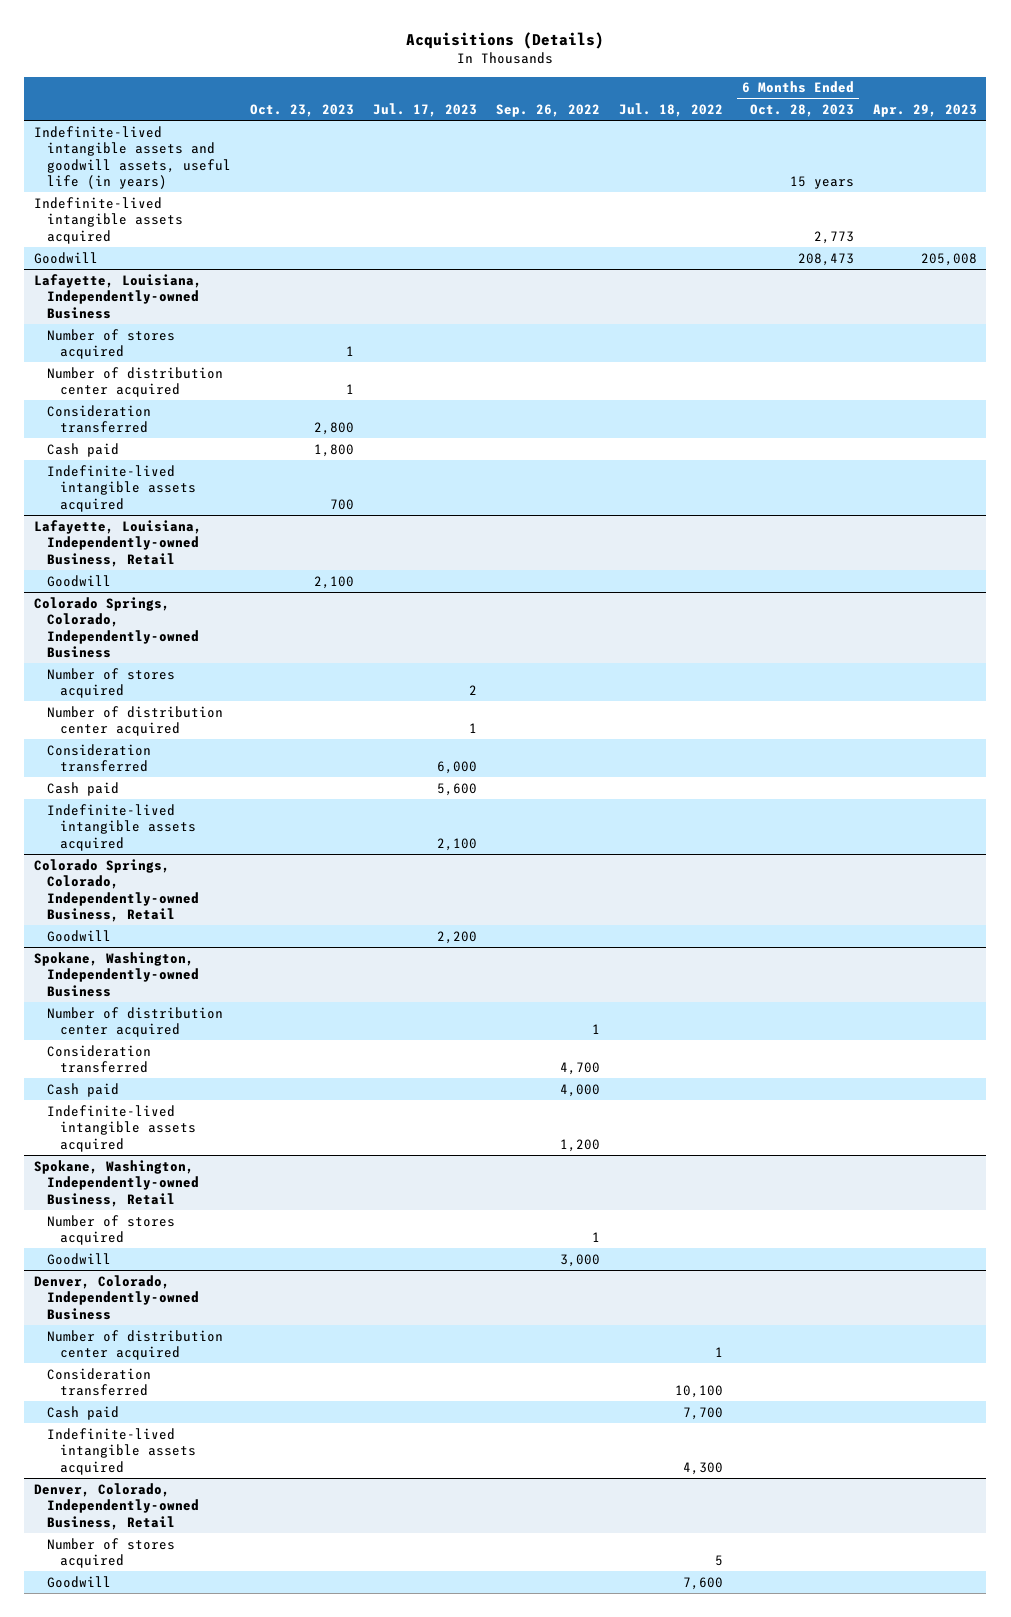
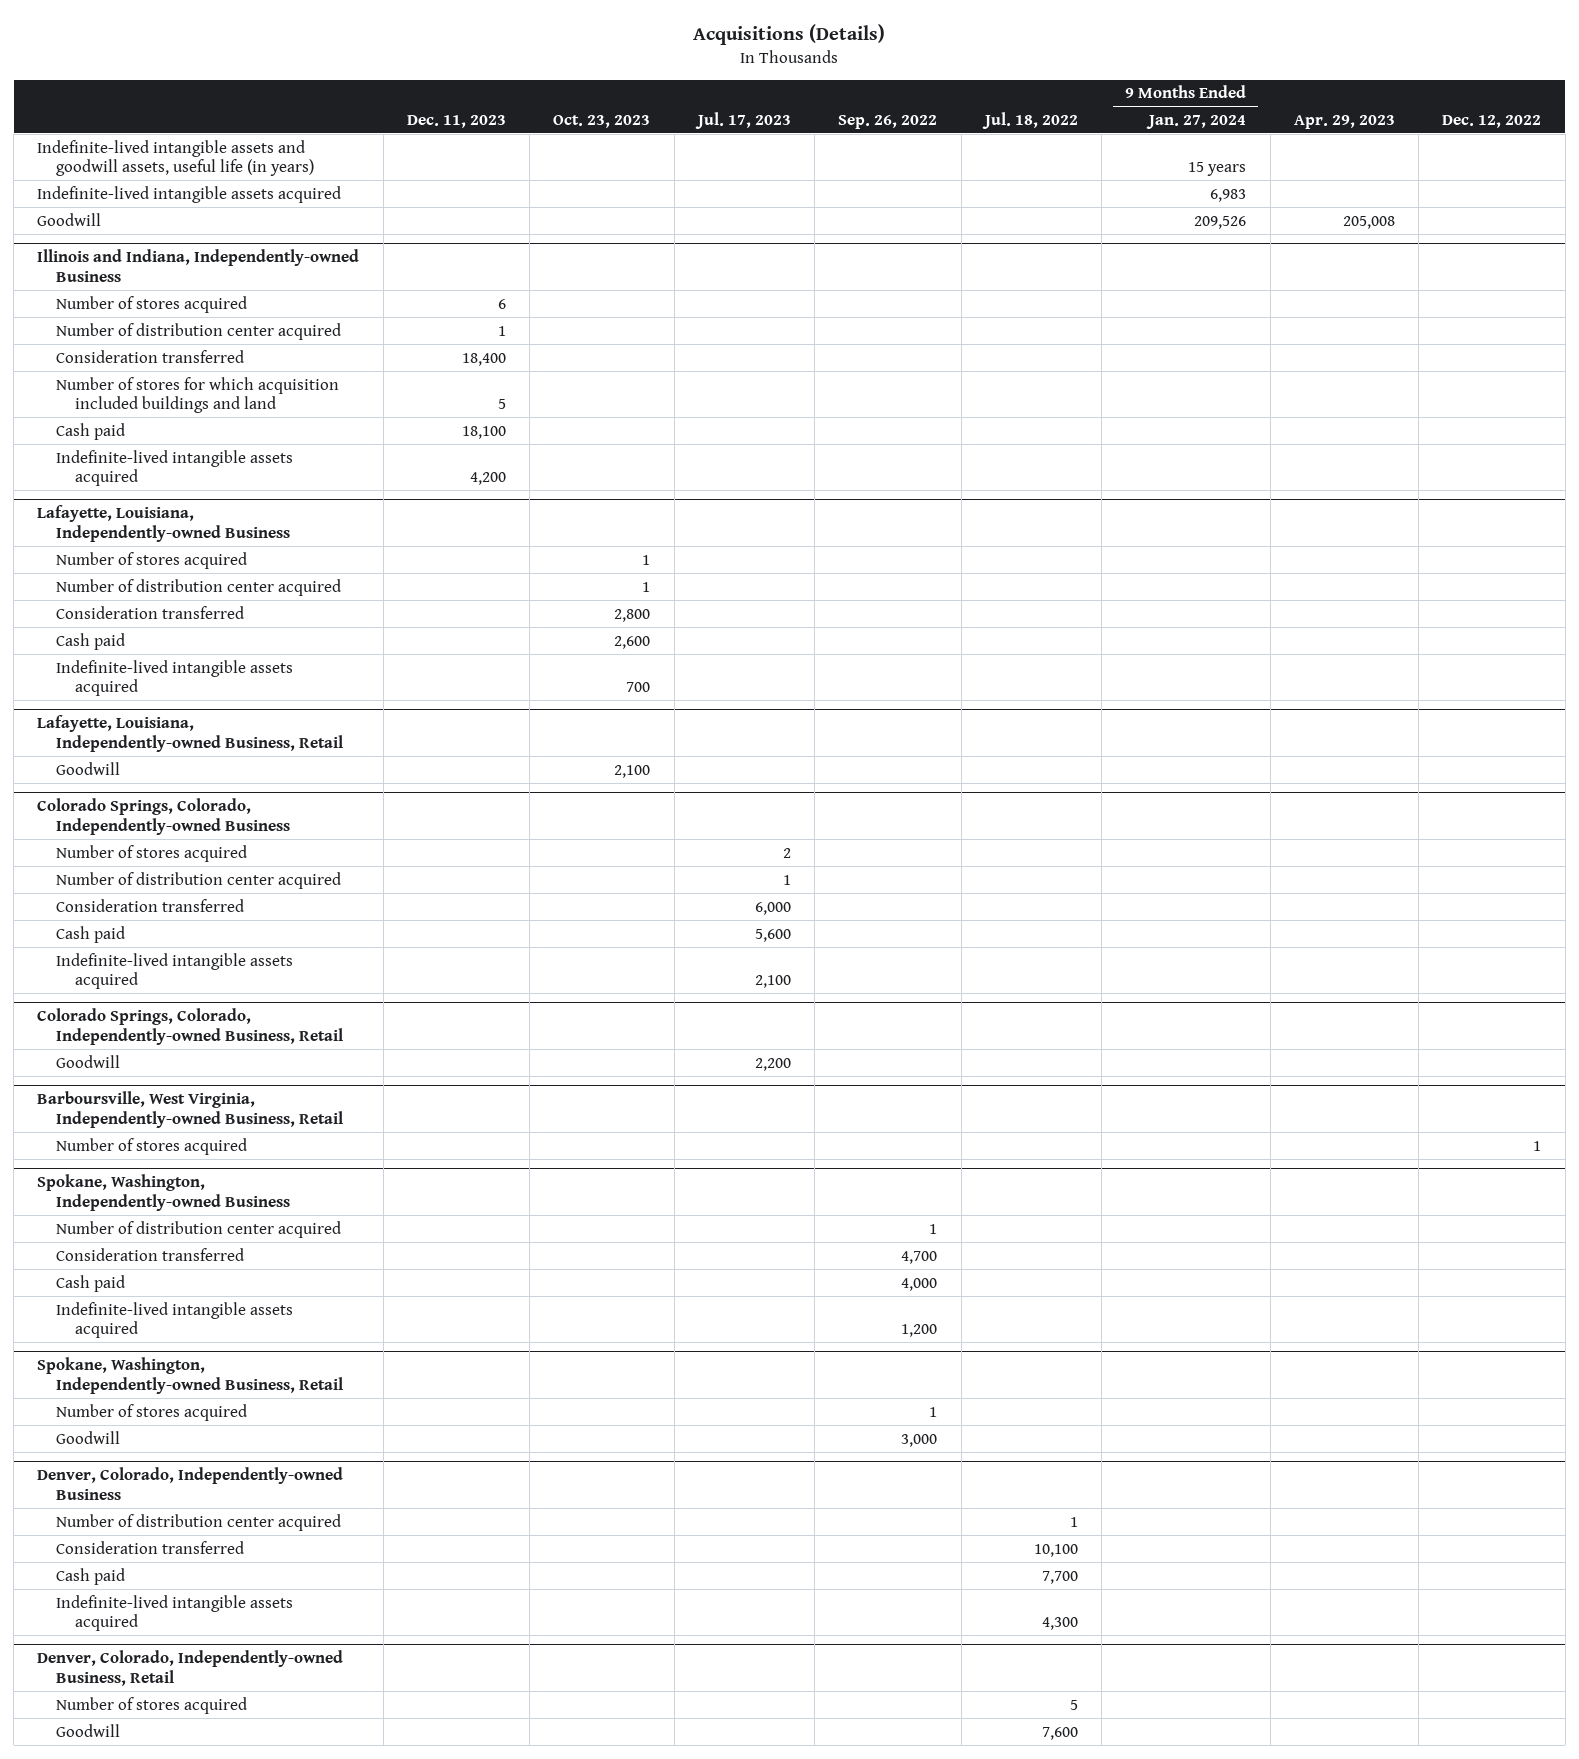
- | Oct. 23, 2023 | Jul. 17, 2023 | Sep. 26, 2022 | Jul. 18, 2022 | 6 Months Ended Oct. 28, 2023 | Apr. 29, 2023
+ | Dec. 11, 2023 | Oct. 23, 2023 | Jul. 17, 2023 | Sep. 26, 2022 | Jul. 18, 2022 | 9 Months Ended Jan. 27, 2024 | Apr. 29, 2023 | Dec. 12, 2022
+ Illinois and Indiana, Independently-owned Business
+ Number of stores acquired | 6 | | | | | | |
+ Number of distribution center acquired | 1 | | | | | | |
+ Consideration transferred | 18,400 | | | | | | |
+ Number of stores for which acquisition included buildings and land | 5 | | | | | | |
+ Cash paid | 18,100 | | | | | | |
+ Indefinite-lived intangible assets acquired | 4,200 | | | | | | |
@ Lafayette, Louisiana, Independently-owned Business
- Cash paid | 1,800 | | | | |
+ Cash paid | | 2,600 | | | | | |
+ Barboursville, West Virginia, Independently-owned Business, Retail
+ Number of stores acquired | | | | | | | | 1

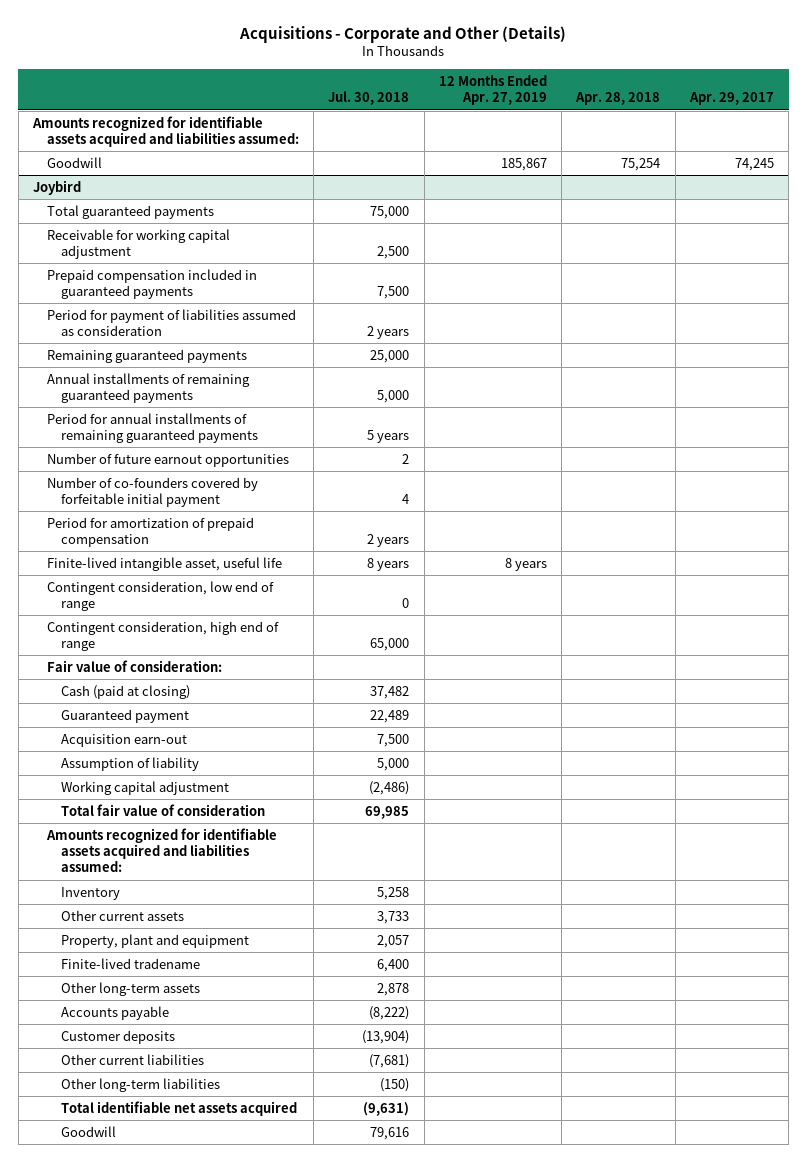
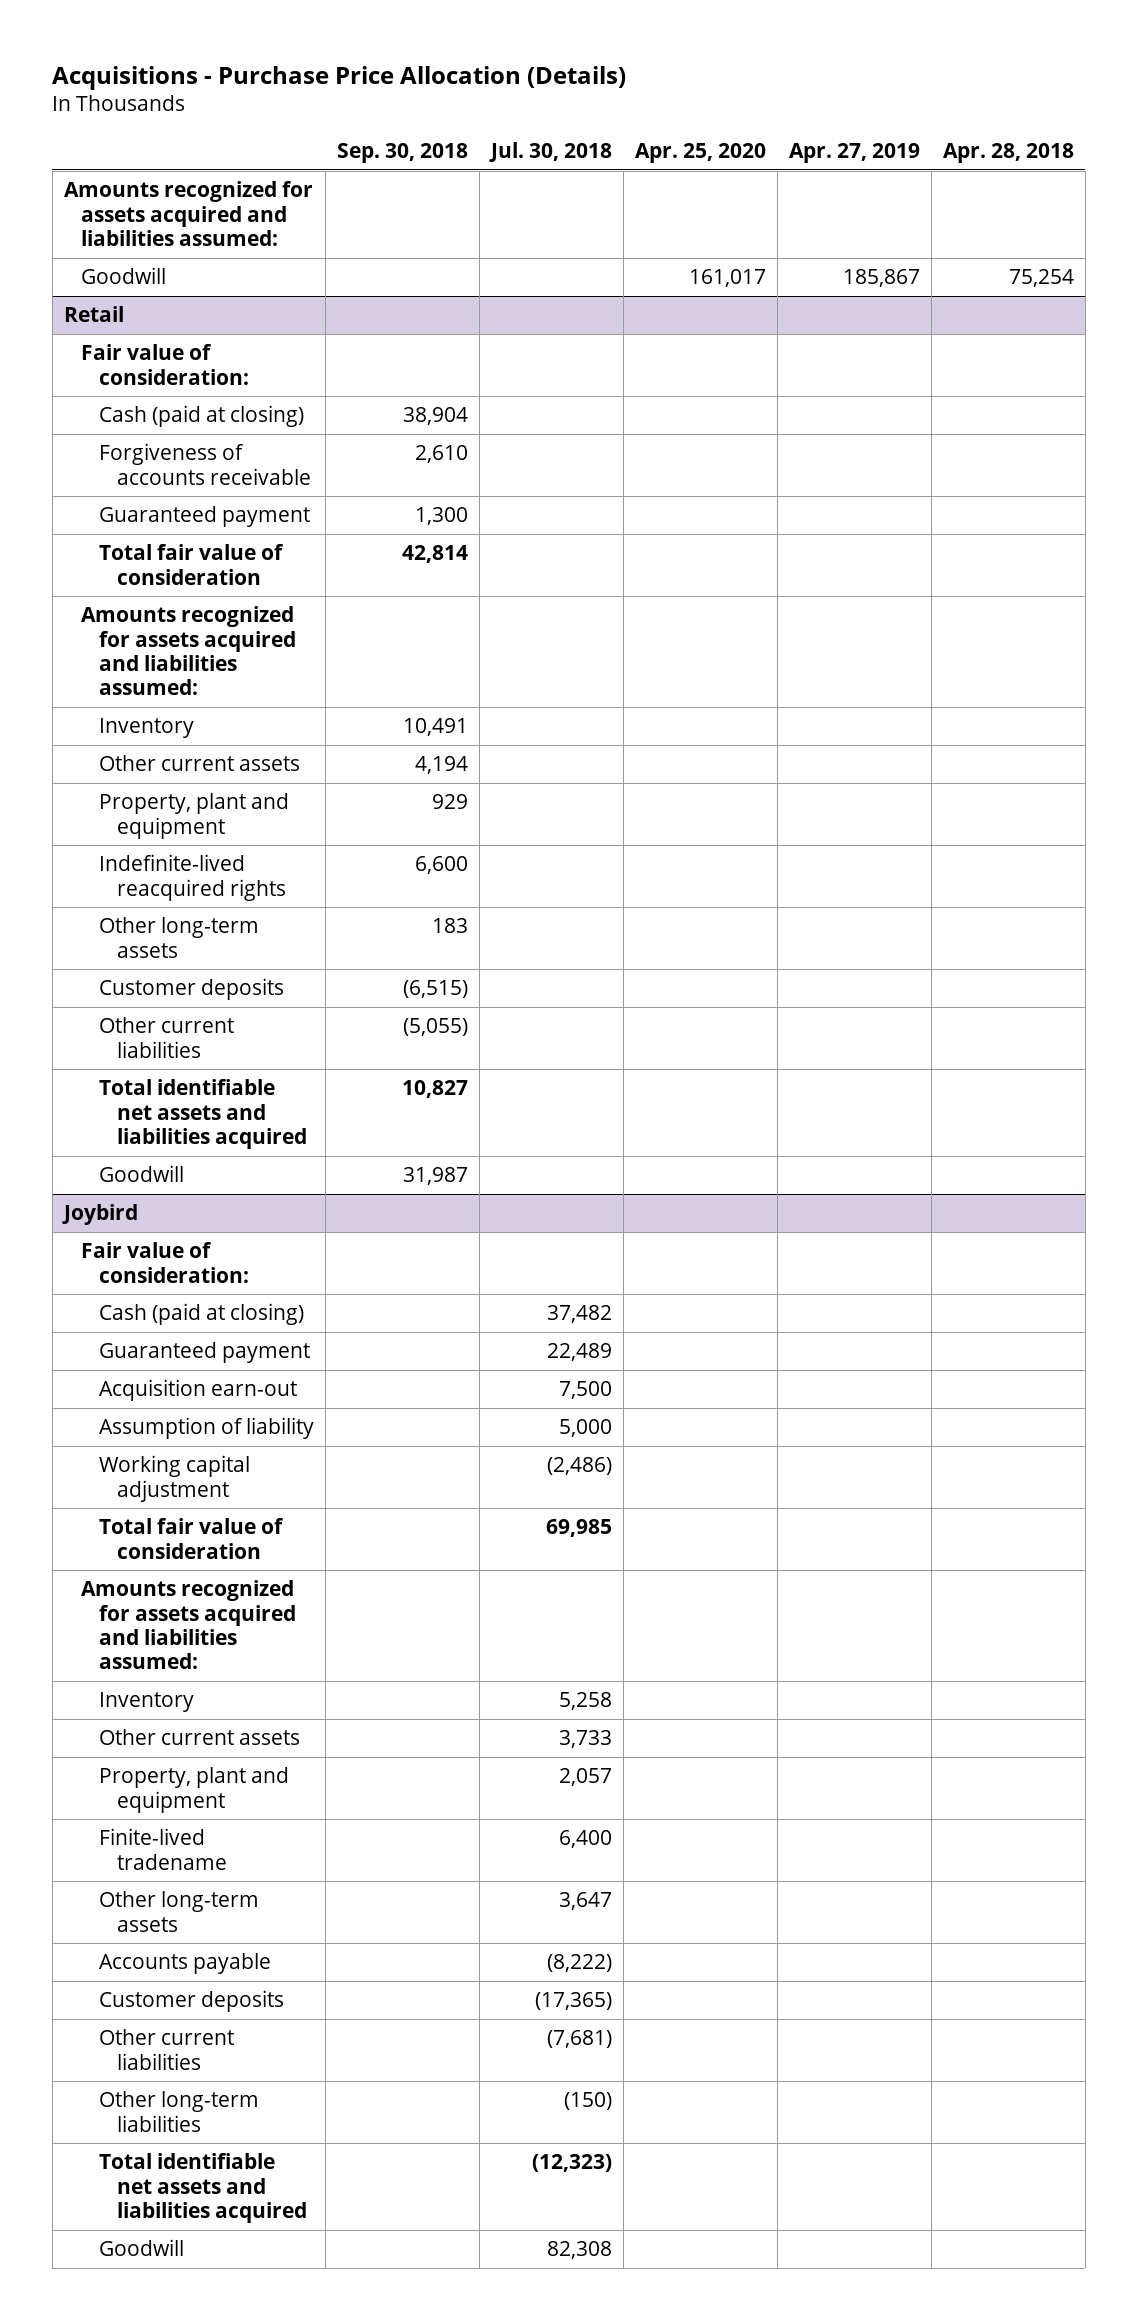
- Acquisitions - Corporate and Other (Details)
+ Acquisitions - Purchase Price Allocation (Details)
- | Jul. 30, 2018 | 12 Months Ended Apr. 27, 2019 | Apr. 28, 2018 | Apr. 29, 2017
+ | Sep. 30, 2018 | Jul. 30, 2018 | Apr. 25, 2020 | Apr. 27, 2019 | Apr. 28, 2018
- Amounts recognized for identifiable assets acquired and liabilities assumed:
+ Amounts recognized for assets acquired and liabilities assumed:
+ Retail
+ Fair value of consideration:
+ Cash (paid at closing) | 38,904 | | | |
+ Forgiveness of accounts receivable | 2,610 | | | |
+ Guaranteed payment | 1,300 | | | |
+ Total fair value of consideration | 42,814 | | | |
+ Amounts recognized for assets acquired and liabilities assumed:
+ Inventory | 10,491 | | | |
+ Other current assets | 4,194 | | | |
+ Property, plant and equipment | 929 | | | |
+ Indefinite-lived reacquired rights | 6,600 | | | |
+ Other long-term assets | 183 | | | |
+ Customer deposits | (6,515) | | | |
+ Other current liabilities | (5,055) | | | |
+ Total identifiable net assets and liabilities acquired | 10,827 | | | |
+ Goodwill | 31,987 | | | |
@ Joybird
- Total guaranteed payments | 75,000 | | |
- Receivable for working capital adjustment | 2,500 | | |
- Prepaid compensation included in guaranteed payments | 7,500 | | |
- Period for payment of liabilities assumed as consideration | 2 years | | |
- Remaining guaranteed payments | 25,000 | | |
- Annual installments of remaining guaranteed payments | 5,000 | | |
- Period for annual installments of remaining guaranteed payments | 5 years | | |
- Number of future earnout opportunities | 2 | | |
- Number of co-founders covered by forfeitable initial payment | 4 | | |
- Period for amortization of prepaid compensation | 2 years | | |
- Finite-lived intangible asset, useful life | 8 years | 8 years | |
- Contingent consideration, low end of range | 0 | | |
- Contingent consideration, high end of range | 65,000 | | |
- Amounts recognized for identifiable assets acquired and liabilities assumed:
+ Amounts recognized for assets acquired and liabilities assumed:
- Other long-term assets | 2,878 | | |
+ Other long-term assets | | 3,647 | | |
- Customer deposits | (13,904) | | |
+ Customer deposits | | (17,365) | | |
- Total identifiable net assets acquired | (9,631) | | |
- Goodwill | 79,616 | | |
+ Total identifiable net assets and liabilities acquired | | (12,323) | | |
+ Goodwill | | 82,308 | | |

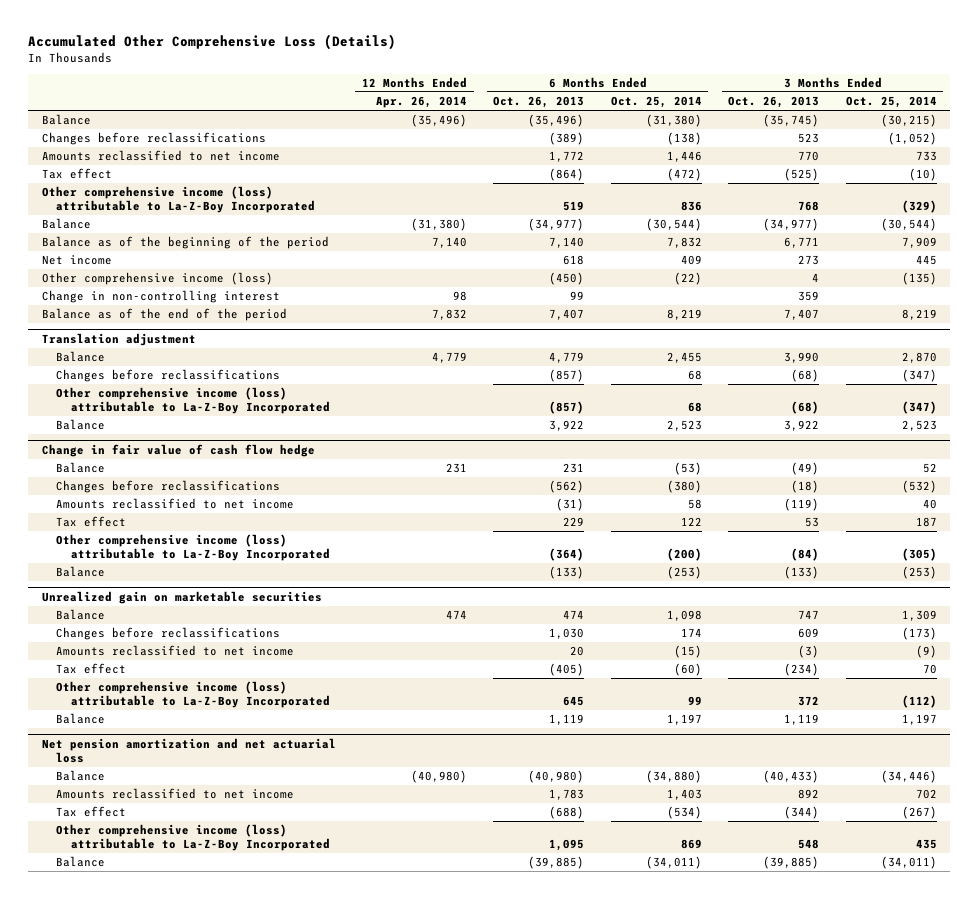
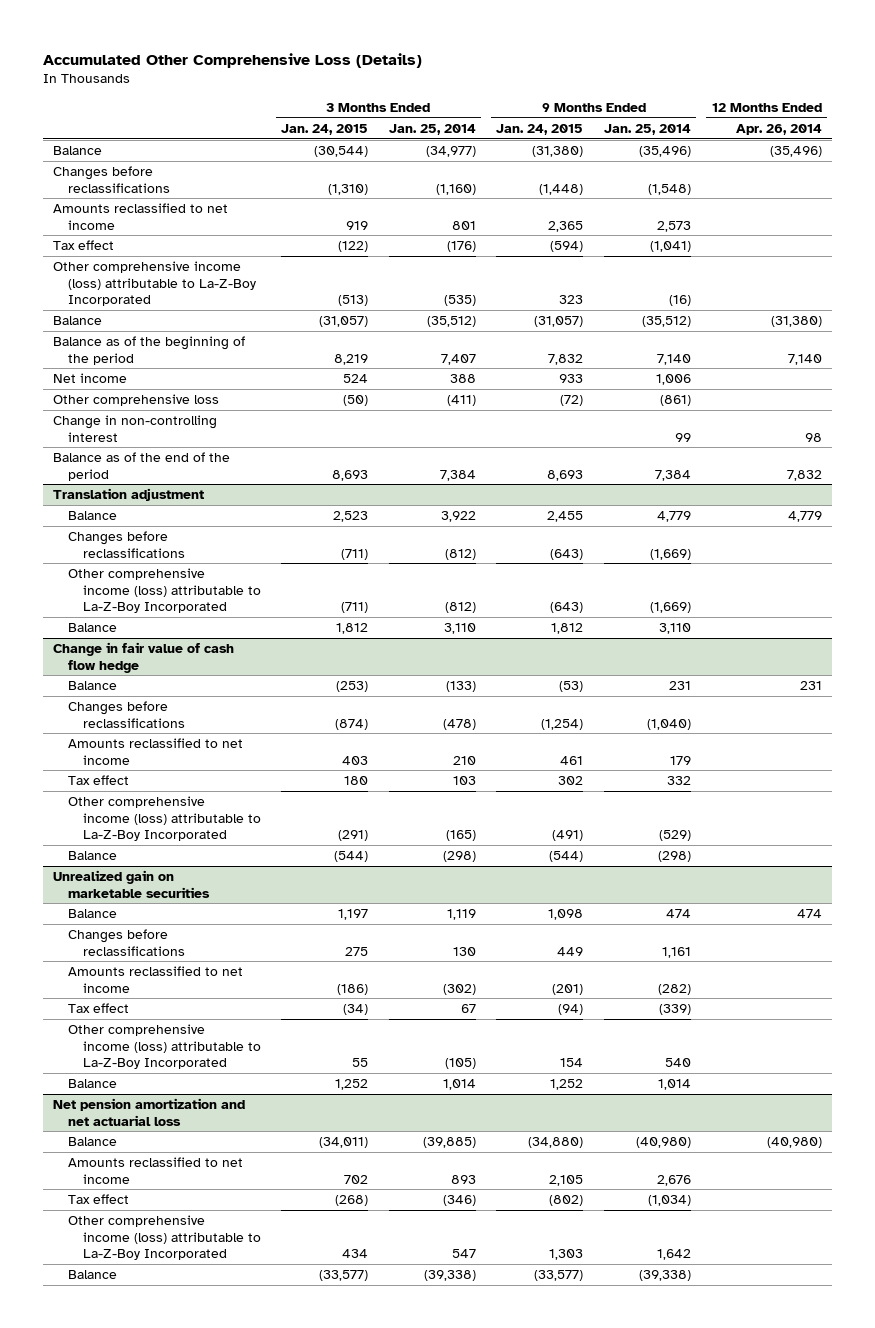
- | 12 Months Ended Apr. 26, 2014 | 6 Months Ended Oct. 26, 2013 | 6 Months Ended Oct. 25, 2014 | 3 Months Ended Oct. 26, 2013 | 3 Months Ended Oct. 25, 2014
+ | 3 Months Ended Jan. 24, 2015 | 3 Months Ended Jan. 25, 2014 | 9 Months Ended Jan. 24, 2015 | 9 Months Ended Jan. 25, 2014 | 12 Months Ended Apr. 26, 2014
- Other comprehensive income (loss) | | (450) | (22) | 4 | (135)
+ Other comprehensive loss | (50) | (411) | (72) | (861) |

